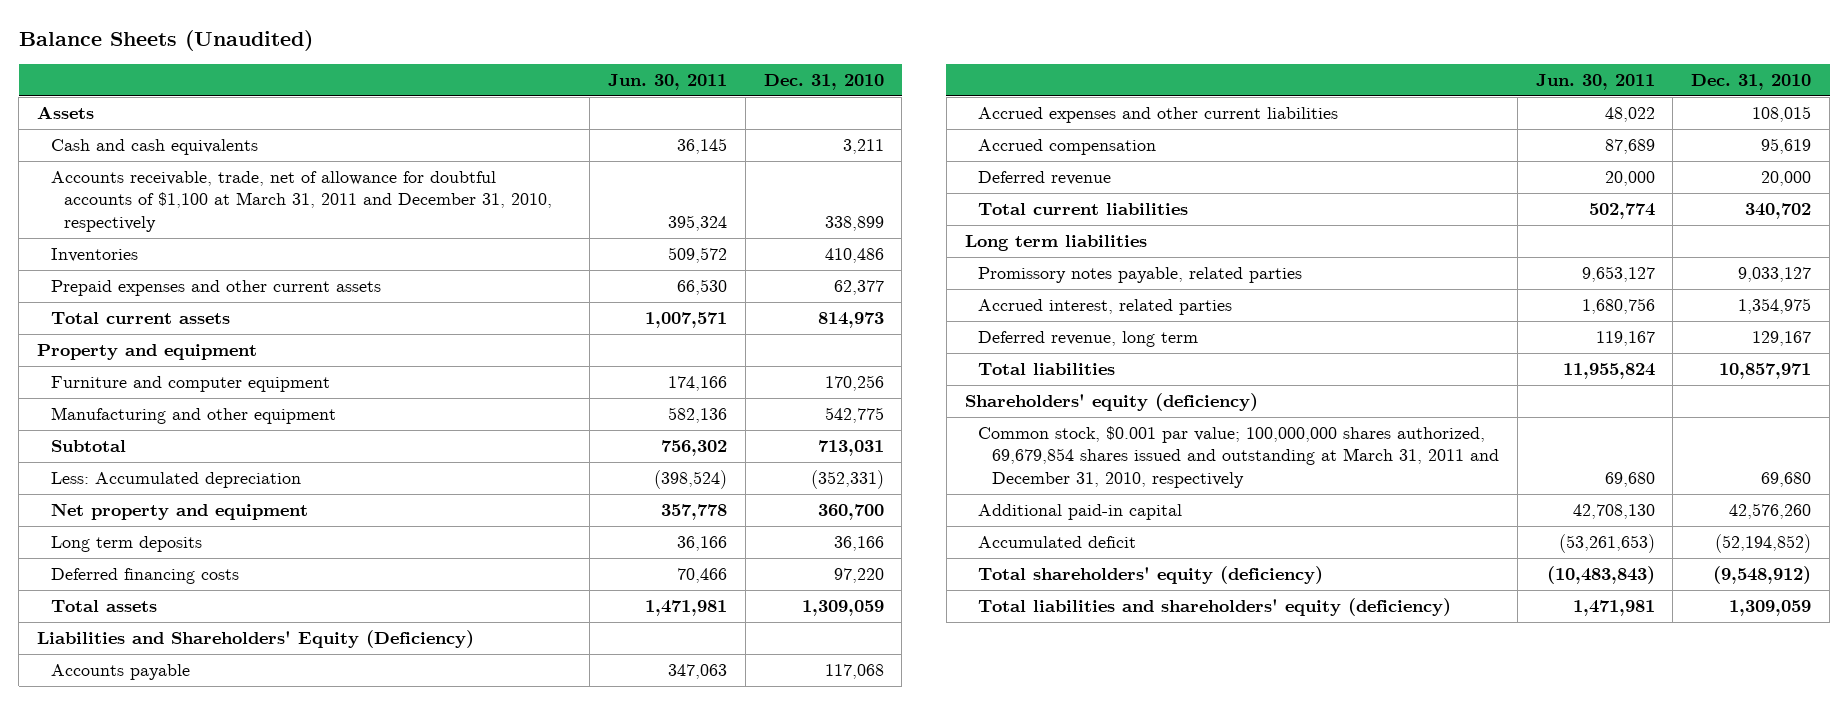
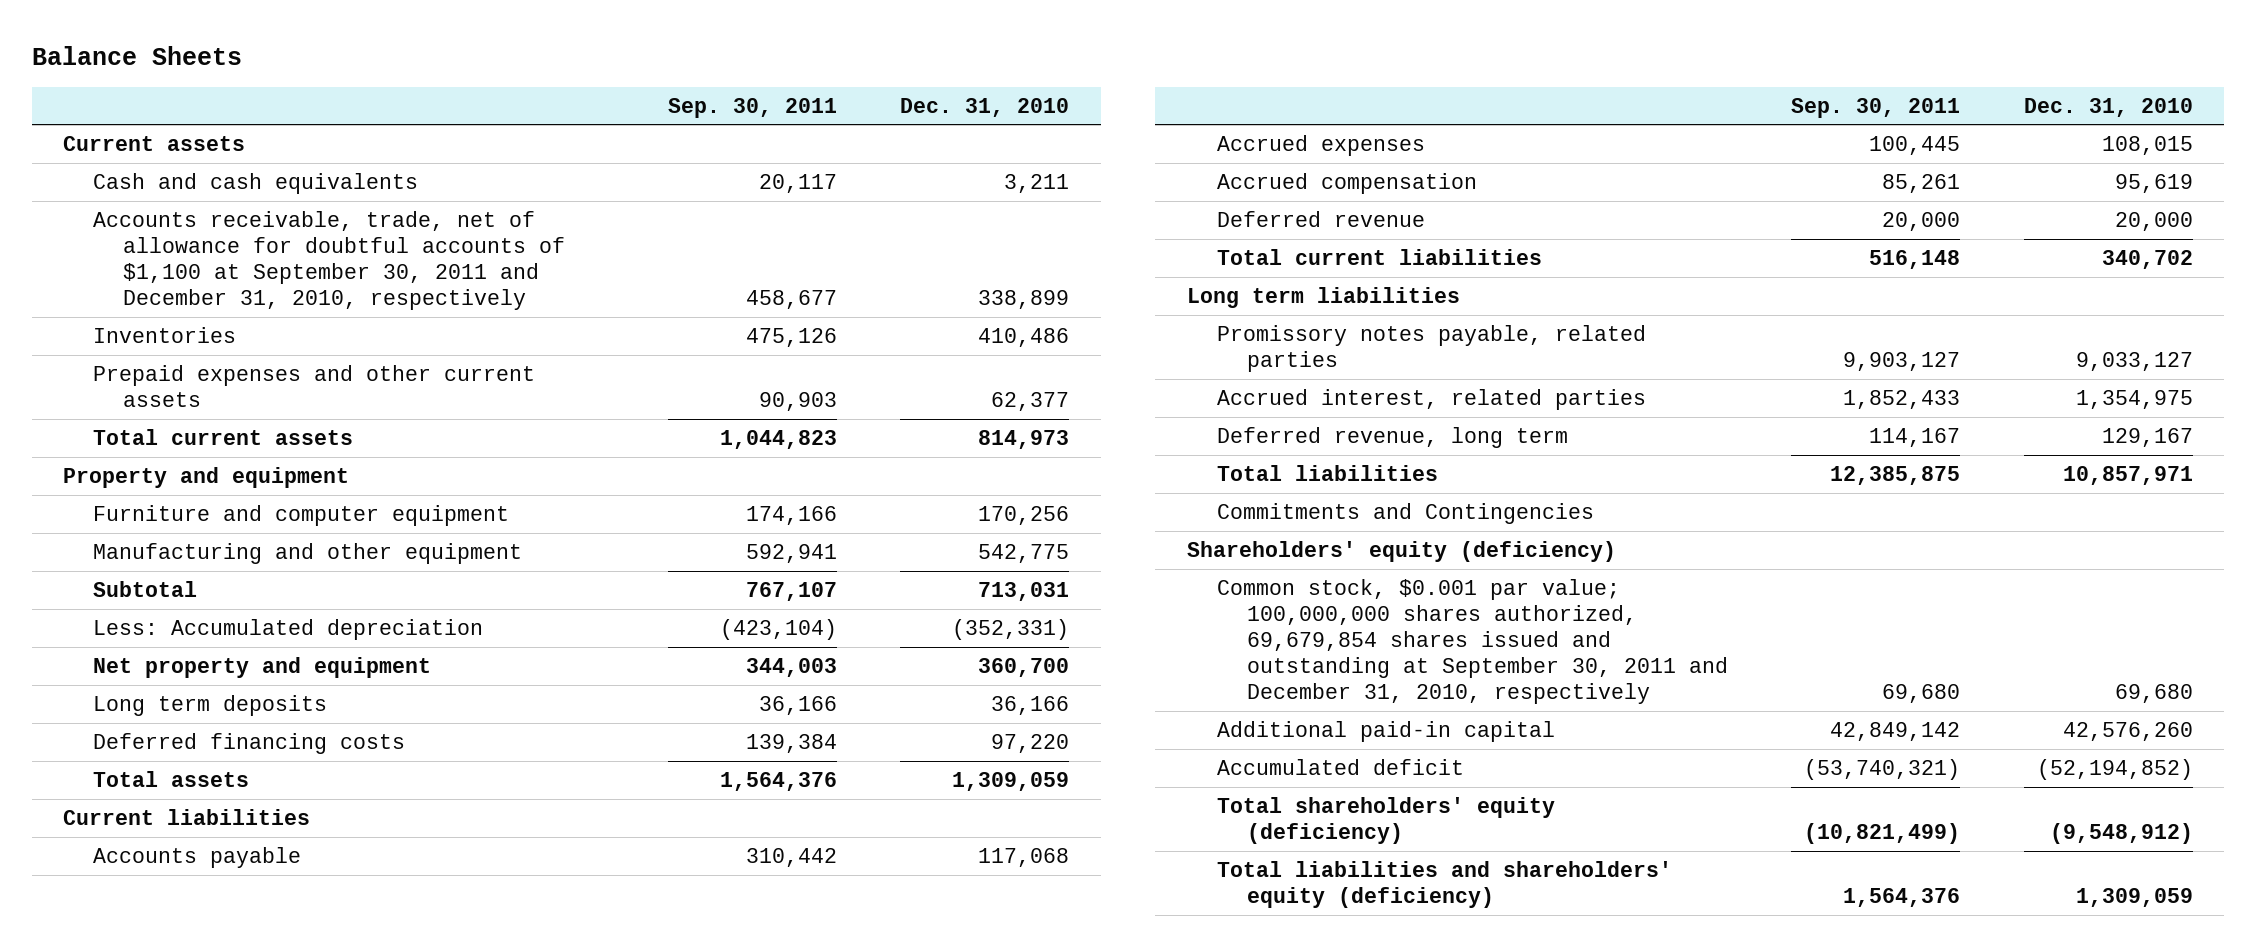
- Balance Sheets (Unaudited)
+ Balance Sheets
- | Jun. 30, 2011 | Dec. 31, 2010
+ | Sep. 30, 2011 | Dec. 31, 2010
- Assets
+ Current assets
- Accounts receivable, trade, net of allowance for doubtful accounts of $1,100 at March 31, 2011 and December 31, 2010, respectively | 395,324 | 338,899
+ Accounts receivable, trade, net of allowance for doubtful accounts of $1,100 at September 30, 2011 and December 31, 2010, respectively | 458,677 | 338,899
- Liabilities and Shareholders' Equity (Deficiency)
+ Current liabilities
- Accrued expenses and other current liabilities | 48,022 | 108,015
+ Accrued expenses | 100,445 | 108,015
+ Commitments and Contingencies
- Common stock, $0.001 par value; 100,000,000 shares authorized, 69,679,854 shares issued and outstanding at March 31, 2011 and December 31, 2010, respectively | 69,680 | 69,680
+ Common stock, $0.001 par value; 100,000,000 shares authorized, 69,679,854 shares issued and outstanding at September 30, 2011 and December 31, 2010, respectively | 69,680 | 69,680

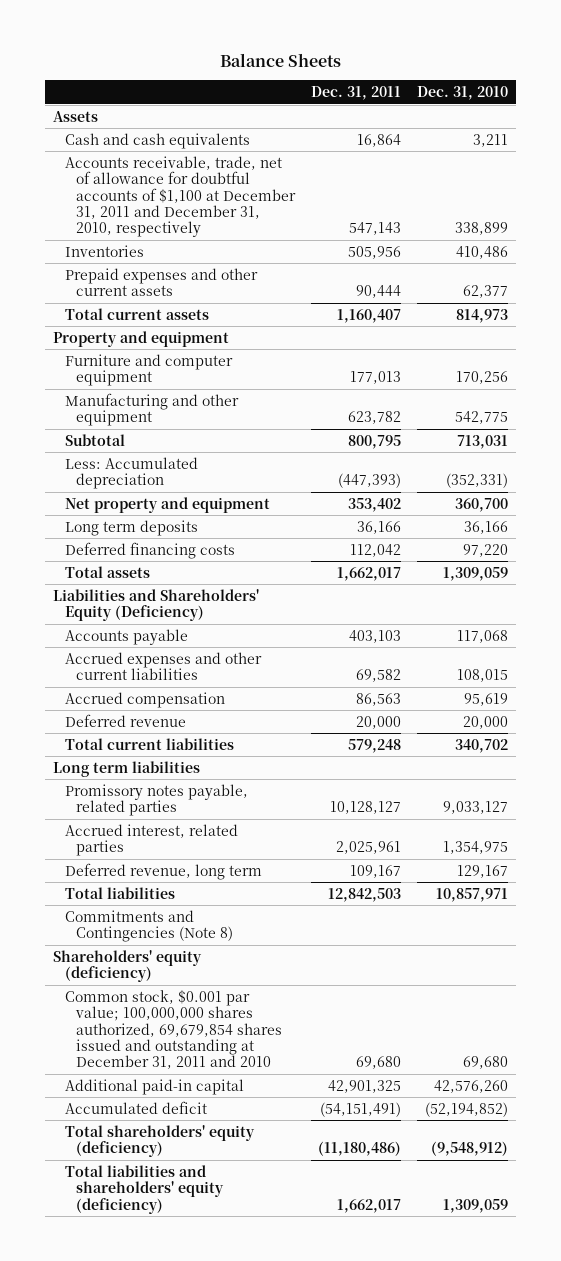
- | Sep. 30, 2011 | Dec. 31, 2010
+ | Dec. 31, 2011 | Dec. 31, 2010
- Current assets
+ Assets
- Accounts receivable, trade, net of allowance for doubtful accounts of $1,100 at September 30, 2011 and December 31, 2010, respectively | 458,677 | 338,899
+ Accounts receivable, trade, net of allowance for doubtful accounts of $1,100 at December 31, 2011 and December 31, 2010, respectively | 547,143 | 338,899
- Current liabilities
+ Liabilities and Shareholders' Equity (Deficiency)
- Accrued expenses | 100,445 | 108,015
+ Accrued expenses and other current liabilities | 69,582 | 108,015
- Commitments and Contingencies
+ Commitments and Contingencies (Note 8)
- Common stock, $0.001 par value; 100,000,000 shares authorized, 69,679,854 shares issued and outstanding at September 30, 2011 and December 31, 2010, respectively | 69,680 | 69,680
+ Common stock, $0.001 par value; 100,000,000 shares authorized, 69,679,854 shares issued and outstanding at December 31, 2011 and 2010 | 69,680 | 69,680

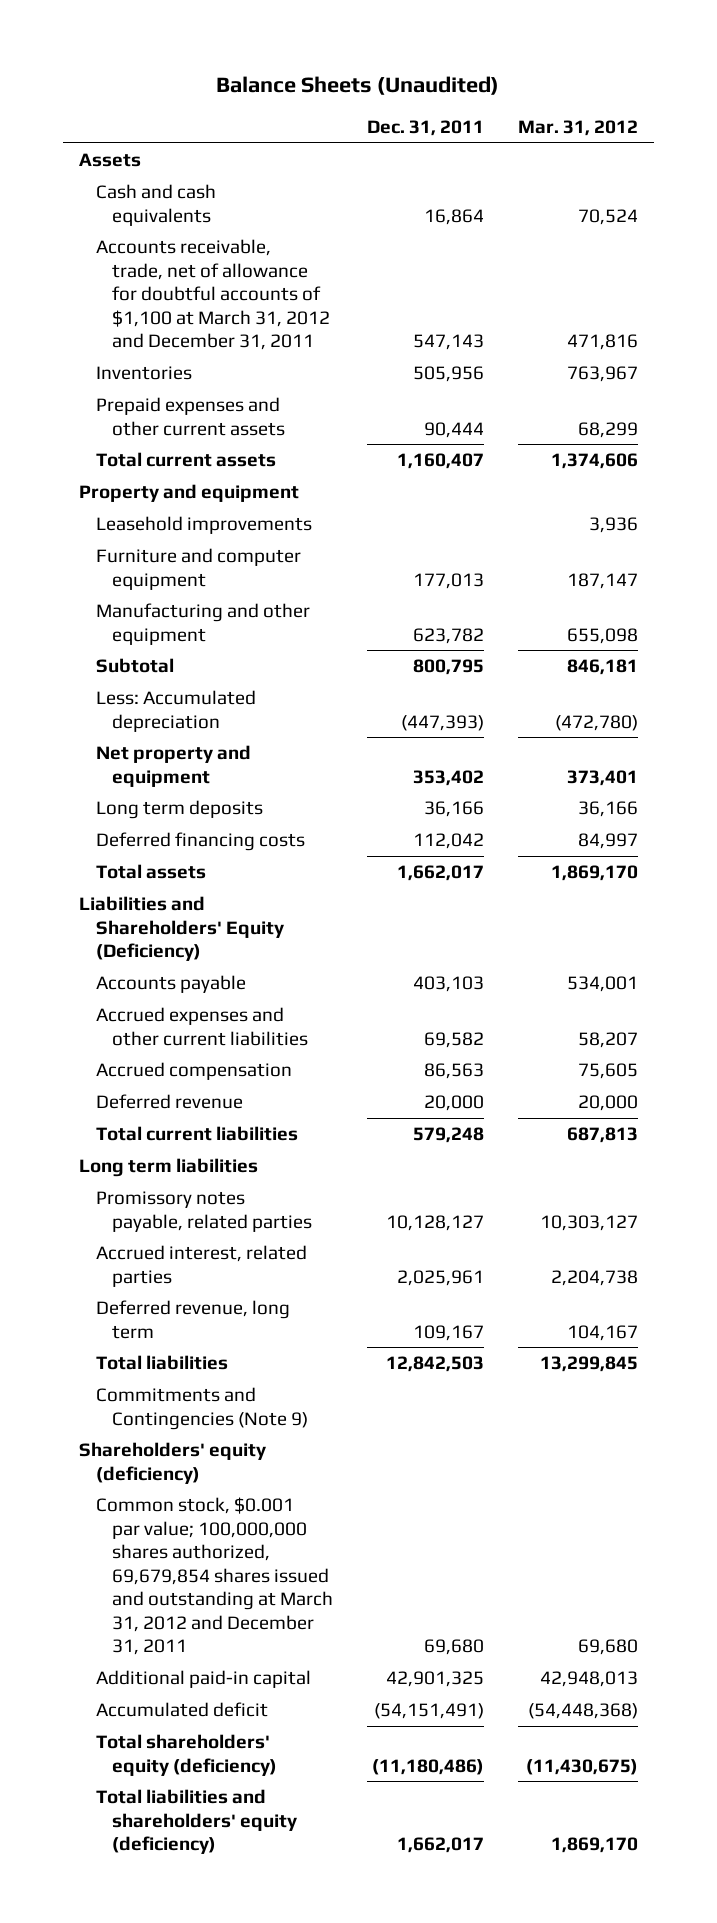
- Balance Sheets
+ Balance Sheets (Unaudited)
- | Dec. 31, 2011 | Dec. 31, 2010
+ | Dec. 31, 2011 | Mar. 31, 2012
- Accounts receivable, trade, net of allowance for doubtful accounts of $1,100 at December 31, 2011 and December 31, 2010, respectively | 547,143 | 338,899
+ Accounts receivable, trade, net of allowance for doubtful accounts of $1,100 at March 31, 2012 and December 31, 2011 | 547,143 | 471,816
+ Leasehold improvements | | 3,936
- Commitments and Contingencies (Note 8)
+ Commitments and Contingencies (Note 9)
- Common stock, $0.001 par value; 100,000,000 shares authorized, 69,679,854 shares issued and outstanding at December 31, 2011 and 2010 | 69,680 | 69,680
+ Common stock, $0.001 par value; 100,000,000 shares authorized, 69,679,854 shares issued and outstanding at March 31, 2012 and December 31, 2011 | 69,680 | 69,680

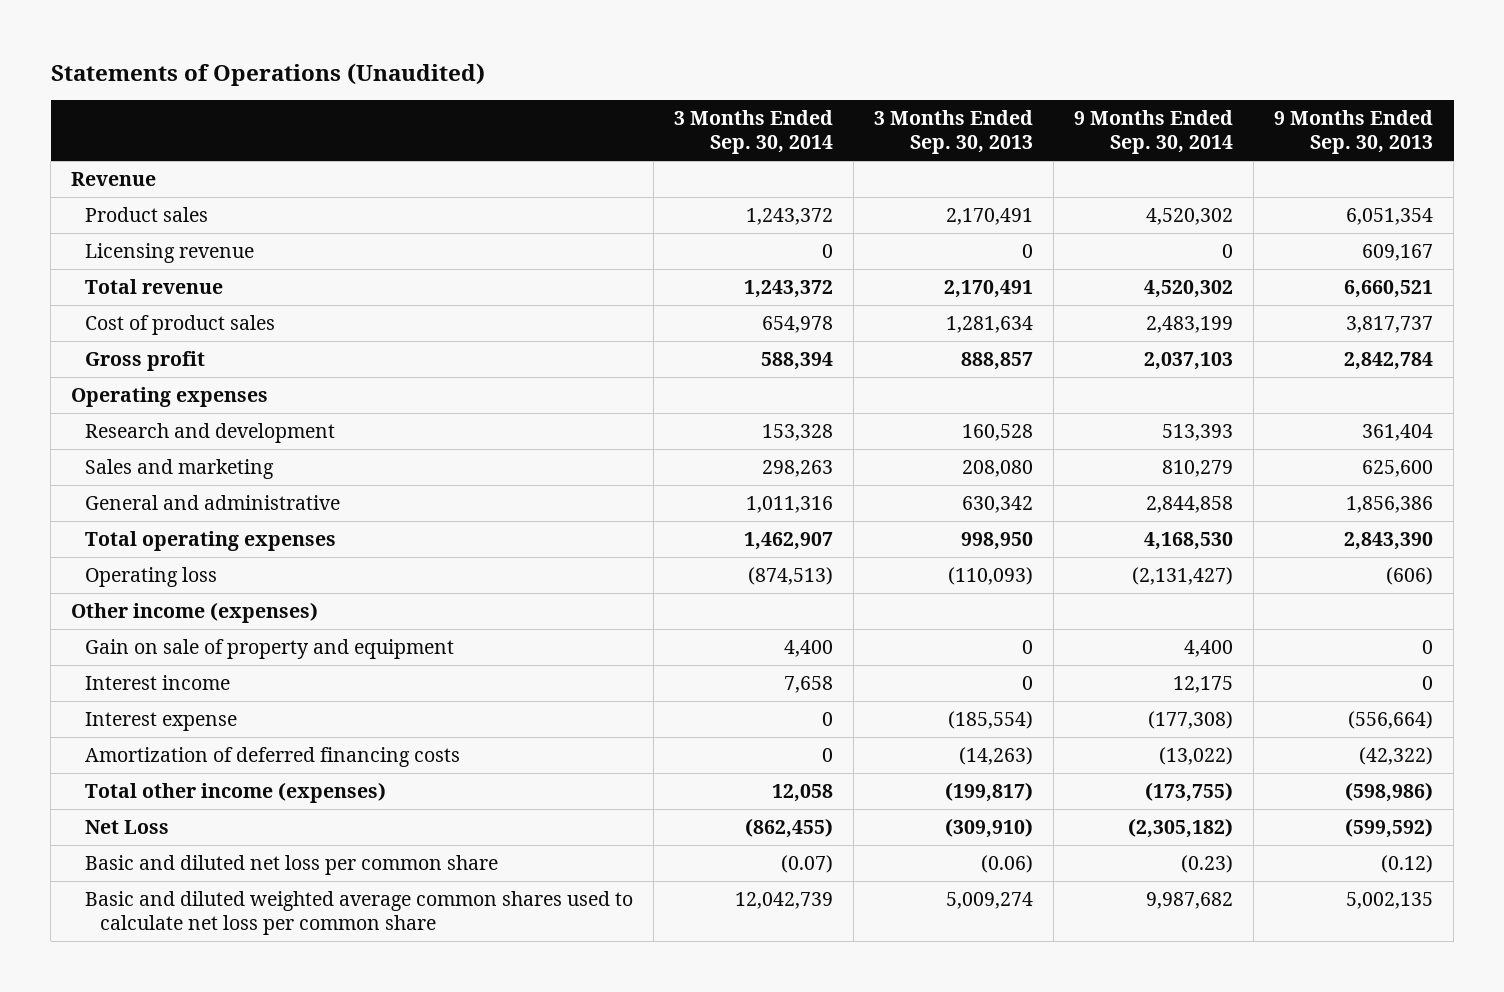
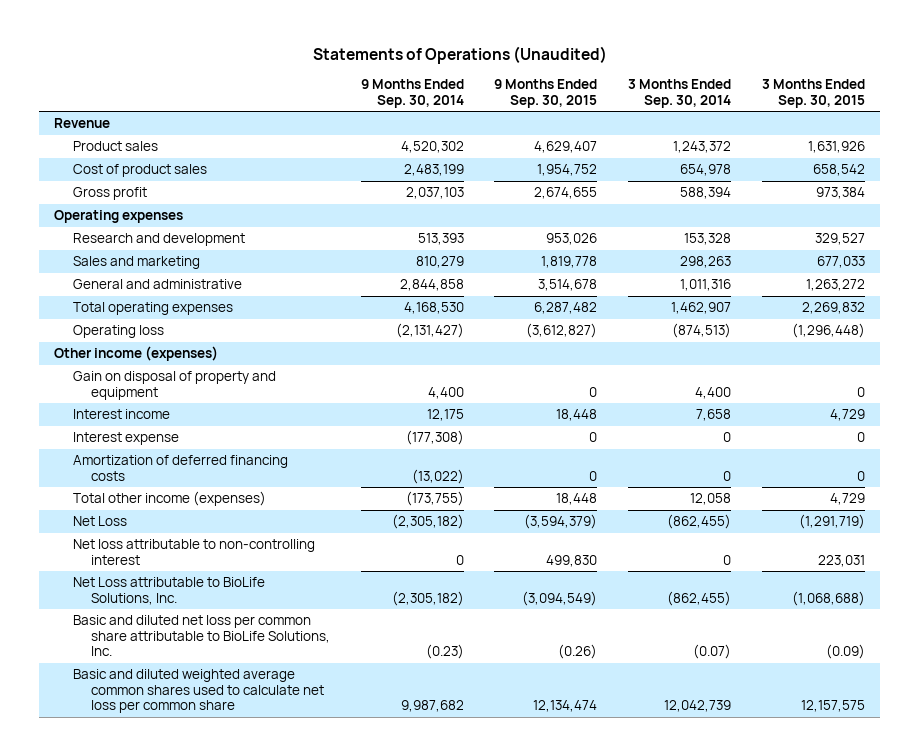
- | 3 Months Ended Sep. 30, 2014 | 3 Months Ended Sep. 30, 2013 | 9 Months Ended Sep. 30, 2014 | 9 Months Ended Sep. 30, 2013
+ | 9 Months Ended Sep. 30, 2014 | 9 Months Ended Sep. 30, 2015 | 3 Months Ended Sep. 30, 2014 | 3 Months Ended Sep. 30, 2015
- Licensing revenue | 0 | 0 | 0 | 609,167
- Total revenue | 1,243,372 | 2,170,491 | 4,520,302 | 6,660,521
- Gain on sale of property and equipment | 4,400 | 0 | 4,400 | 0
+ Gain on disposal of property and equipment | 4,400 | 0 | 4,400 | 0
- Basic and diluted net loss per common share | (0.07) | (0.06) | (0.23) | (0.12)
+ Net loss attributable to non-controlling interest | 0 | 499,830 | 0 | 223,031
+ Net Loss attributable to BioLife Solutions, Inc. | (2,305,182) | (3,094,549) | (862,455) | (1,068,688)
+ Basic and diluted net loss per common share attributable to BioLife Solutions, Inc. | (0.23) | (0.26) | (0.07) | (0.09)

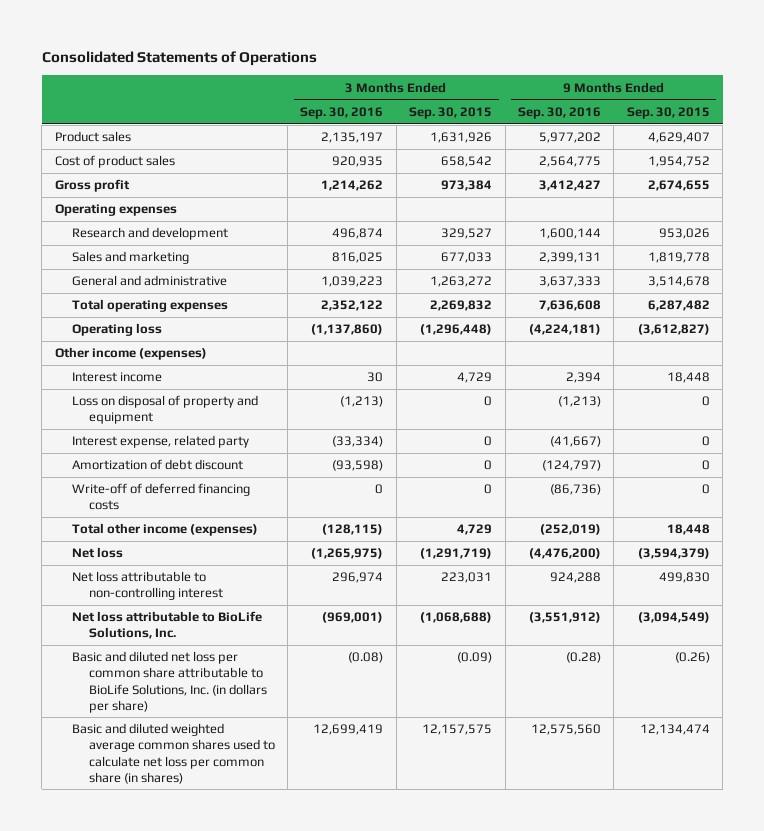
- Statements of Operations (Unaudited)
+ Consolidated Statements of Operations
- | 9 Months Ended Sep. 30, 2014 | 9 Months Ended Sep. 30, 2015 | 3 Months Ended Sep. 30, 2014 | 3 Months Ended Sep. 30, 2015
+ | 3 Months Ended Sep. 30, 2016 | 3 Months Ended Sep. 30, 2015 | 9 Months Ended Sep. 30, 2016 | 9 Months Ended Sep. 30, 2015
- Revenue
- Gain on disposal of property and equipment | 4,400 | 0 | 4,400 | 0
- Interest expense | (177,308) | 0 | 0 | 0
- Amortization of deferred financing costs | (13,022) | 0 | 0 | 0
+ Loss on disposal of property and equipment | (1,213) | 0 | (1,213) | 0
+ Interest expense, related party | (33,334) | 0 | (41,667) | 0
+ Amortization of debt discount | (93,598) | 0 | (124,797) | 0
+ Write-off of deferred financing costs | 0 | 0 | (86,736) | 0
- Net Loss | (2,305,182) | (3,594,379) | (862,455) | (1,291,719)
+ Net loss | (1,265,975) | (1,291,719) | (4,476,200) | (3,594,379)
- Net Loss attributable to BioLife Solutions, Inc. | (2,305,182) | (3,094,549) | (862,455) | (1,068,688)
- Basic and diluted net loss per common share attributable to BioLife Solutions, Inc. | (0.23) | (0.26) | (0.07) | (0.09)
- Basic and diluted weighted average common shares used to calculate net loss per common share | 9,987,682 | 12,134,474 | 12,042,739 | 12,157,575
+ Net loss attributable to BioLife Solutions, Inc. | (969,001) | (1,068,688) | (3,551,912) | (3,094,549)
+ Basic and diluted net loss per common share attributable to BioLife Solutions, Inc. (in dollars per share) | (0.08) | (0.09) | (0.28) | (0.26)
+ Basic and diluted weighted average common shares used to calculate net loss per common share (in shares) | 12,699,419 | 12,157,575 | 12,575,560 | 12,134,474

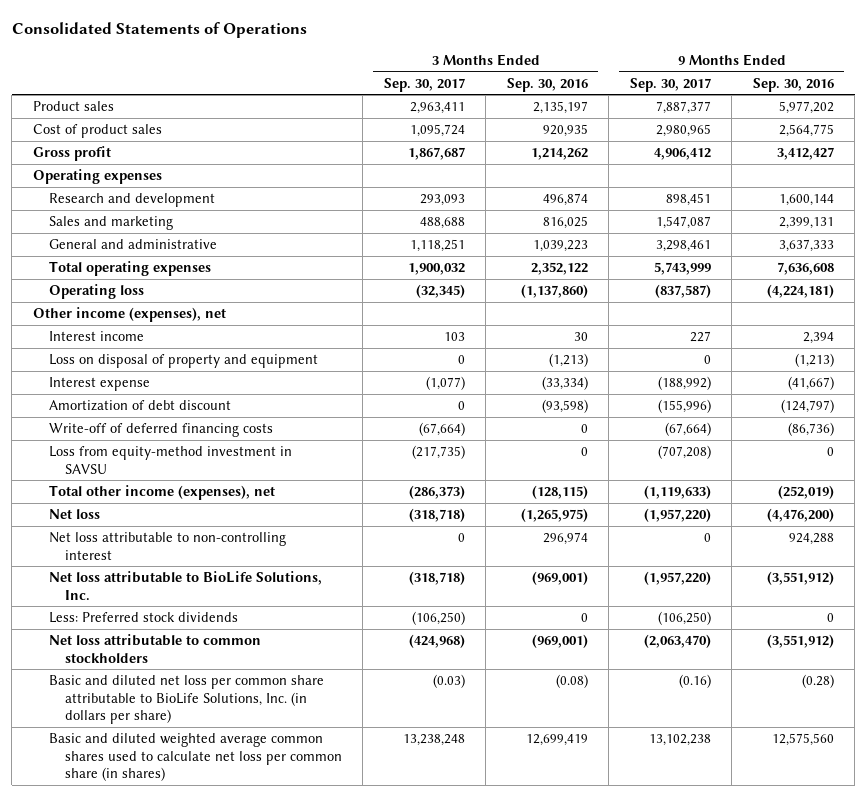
- | 3 Months Ended Sep. 30, 2016 | 3 Months Ended Sep. 30, 2015 | 9 Months Ended Sep. 30, 2016 | 9 Months Ended Sep. 30, 2015
+ | 3 Months Ended Sep. 30, 2017 | 3 Months Ended Sep. 30, 2016 | 9 Months Ended Sep. 30, 2017 | 9 Months Ended Sep. 30, 2016
- Other income (expenses)
+ Other income (expenses), net
- Interest expense, related party | (33,334) | 0 | (41,667) | 0
+ Interest expense | (1,077) | (33,334) | (188,992) | (41,667)
- Total other income (expenses) | (128,115) | 4,729 | (252,019) | 18,448
+ Loss from equity-method investment in SAVSU | (217,735) | 0 | (707,208) | 0
+ Total other income (expenses), net | (286,373) | (128,115) | (1,119,633) | (252,019)
+ Less: Preferred stock dividends | (106,250) | 0 | (106,250) | 0
+ Net loss attributable to common stockholders | (424,968) | (969,001) | (2,063,470) | (3,551,912)

